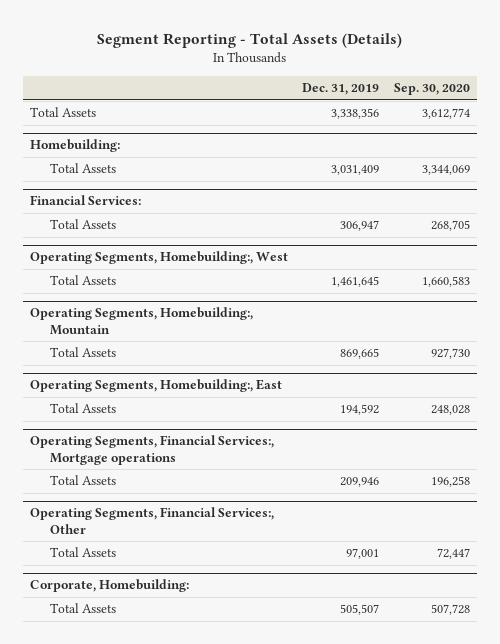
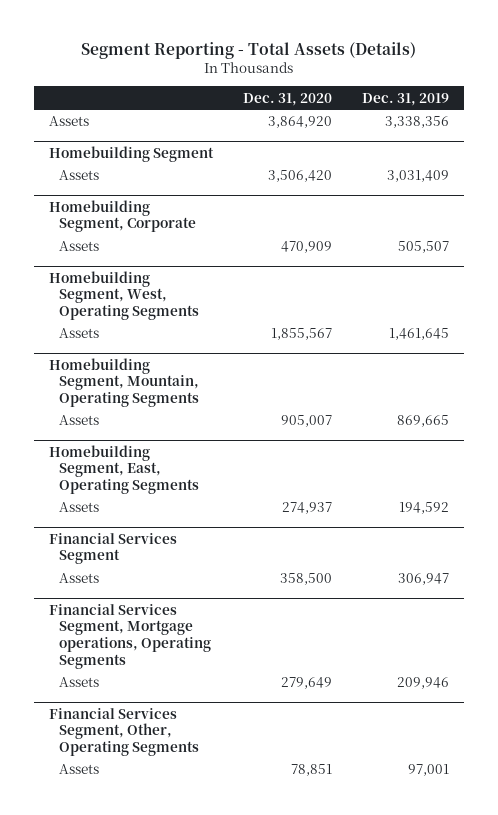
- | Dec. 31, 2019 | Sep. 30, 2020
+ | Dec. 31, 2020 | Dec. 31, 2019
- Total Assets | 3,338,356 | 3,612,774
- Homebuilding:
- Total Assets | 3,031,409 | 3,344,069
- Financial Services:
- Total Assets | 306,947 | 268,705
- Operating Segments, Homebuilding:, West
- Total Assets | 1,461,645 | 1,660,583
- Operating Segments, Homebuilding:, Mountain
- Total Assets | 869,665 | 927,730
- Operating Segments, Homebuilding:, East
- Total Assets | 194,592 | 248,028
- Operating Segments, Financial Services:, Mortgage operations
- Total Assets | 209,946 | 196,258
- Operating Segments, Financial Services:, Other
- Total Assets | 97,001 | 72,447
- Corporate, Homebuilding:
- Total Assets | 505,507 | 507,728
+ Assets | 3,864,920 | 3,338,356
+ Homebuilding Segment
+ Assets | 3,506,420 | 3,031,409
+ Homebuilding Segment, Corporate
+ Assets | 470,909 | 505,507
+ Homebuilding Segment, West, Operating Segments
+ Assets | 1,855,567 | 1,461,645
+ Homebuilding Segment, Mountain, Operating Segments
+ Assets | 905,007 | 869,665
+ Homebuilding Segment, East, Operating Segments
+ Assets | 274,937 | 194,592
+ Financial Services Segment
+ Assets | 358,500 | 306,947
+ Financial Services Segment, Mortgage operations, Operating Segments
+ Assets | 279,649 | 209,946
+ Financial Services Segment, Other, Operating Segments
+ Assets | 78,851 | 97,001

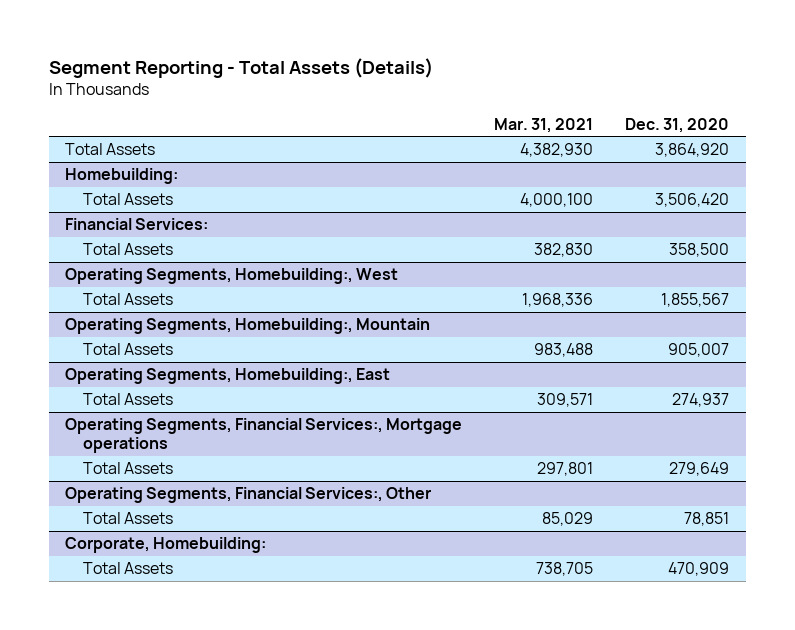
- | Dec. 31, 2020 | Dec. 31, 2019
+ | Mar. 31, 2021 | Dec. 31, 2020
- Assets | 3,864,920 | 3,338,356
- Homebuilding Segment
- Assets | 3,506,420 | 3,031,409
- Homebuilding Segment, Corporate
- Assets | 470,909 | 505,507
- Homebuilding Segment, West, Operating Segments
- Assets | 1,855,567 | 1,461,645
- Homebuilding Segment, Mountain, Operating Segments
- Assets | 905,007 | 869,665
- Homebuilding Segment, East, Operating Segments
- Assets | 274,937 | 194,592
- Financial Services Segment
- Assets | 358,500 | 306,947
- Financial Services Segment, Mortgage operations, Operating Segments
- Assets | 279,649 | 209,946
- Financial Services Segment, Other, Operating Segments
- Assets | 78,851 | 97,001
+ Total Assets | 4,382,930 | 3,864,920
+ Homebuilding:
+ Total Assets | 4,000,100 | 3,506,420
+ Financial Services:
+ Total Assets | 382,830 | 358,500
+ Operating Segments, Homebuilding:, West
+ Total Assets | 1,968,336 | 1,855,567
+ Operating Segments, Homebuilding:, Mountain
+ Total Assets | 983,488 | 905,007
+ Operating Segments, Homebuilding:, East
+ Total Assets | 309,571 | 274,937
+ Operating Segments, Financial Services:, Mortgage operations
+ Total Assets | 297,801 | 279,649
+ Operating Segments, Financial Services:, Other
+ Total Assets | 85,029 | 78,851
+ Corporate, Homebuilding:
+ Total Assets | 738,705 | 470,909

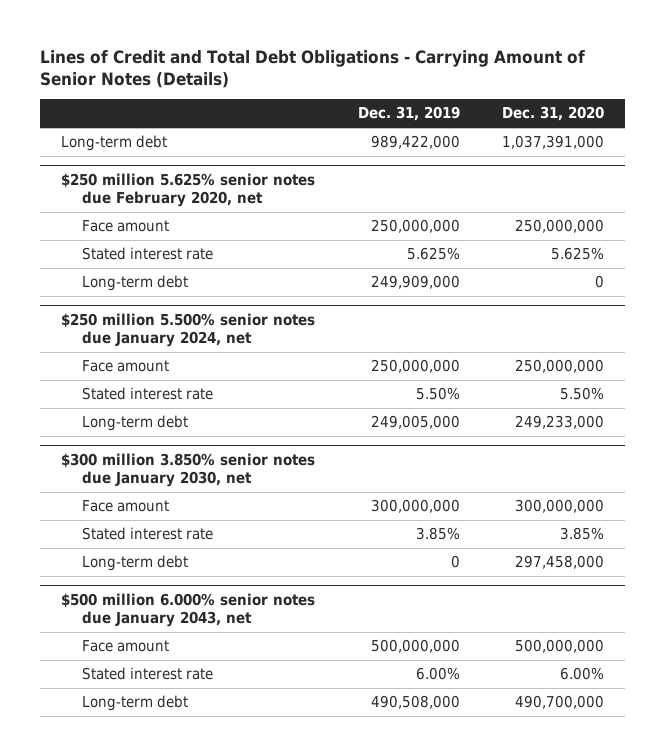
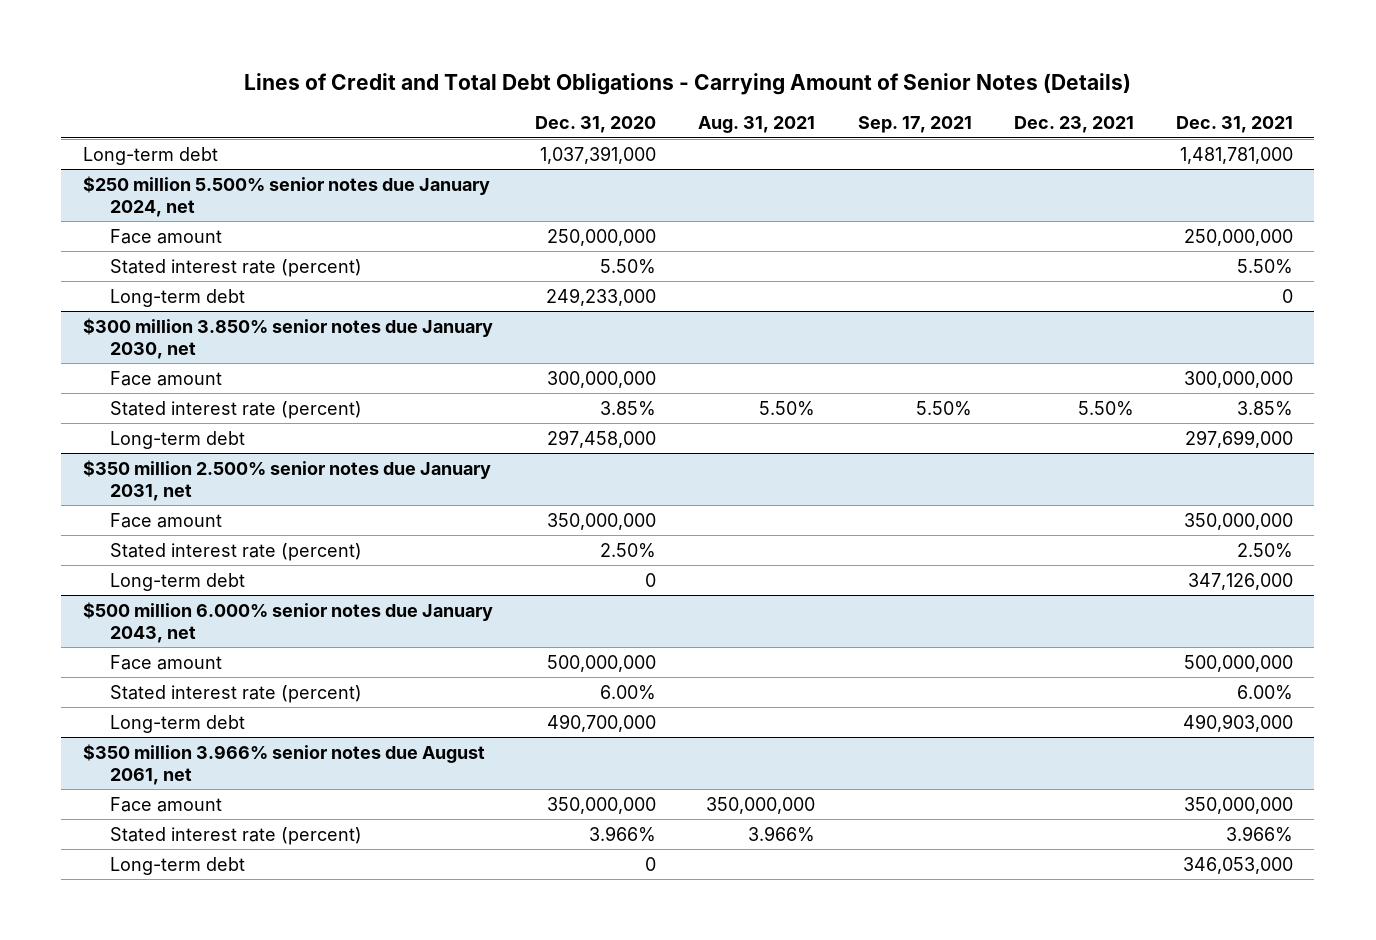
- | Dec. 31, 2019 | Dec. 31, 2020
+ | Dec. 31, 2020 | Aug. 31, 2021 | Sep. 17, 2021 | Dec. 23, 2021 | Dec. 31, 2021
- $250 million 5.625% senior notes due February 2020, net
- Face amount | 250,000,000 | 250,000,000
- Stated interest rate | 5.625% | 5.625%
- Long-term debt | 249,909,000 | 0
@ $250 million 5.500% senior notes due January 2024, net
- Stated interest rate | 5.50% | 5.50%
+ Stated interest rate (percent) | 5.50% | | | | 5.50%
@ $300 million 3.850% senior notes due January 2030, net
- Stated interest rate | 3.85% | 3.85%
+ Stated interest rate (percent) | 3.85% | 5.50% | 5.50% | 5.50% | 3.85%
+ $350 million 2.500% senior notes due January 2031, net
+ Face amount | 350,000,000 | | | | 350,000,000
+ Stated interest rate (percent) | 2.50% | | | | 2.50%
+ Long-term debt | 0 | | | | 347,126,000
@ $500 million 6.000% senior notes due January 2043, net
- Stated interest rate | 6.00% | 6.00%
+ Stated interest rate (percent) | 6.00% | | | | 6.00%
+ $350 million 3.966% senior notes due August 2061, net
+ Face amount | 350,000,000 | 350,000,000 | | | 350,000,000
+ Stated interest rate (percent) | 3.966% | 3.966% | | | 3.966%
+ Long-term debt | 0 | | | | 346,053,000

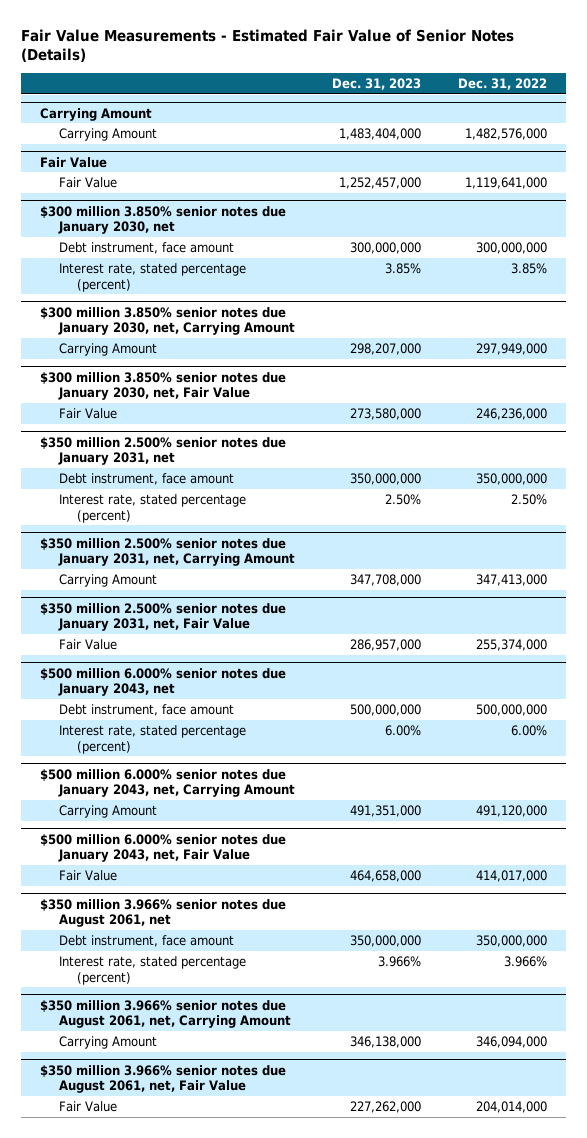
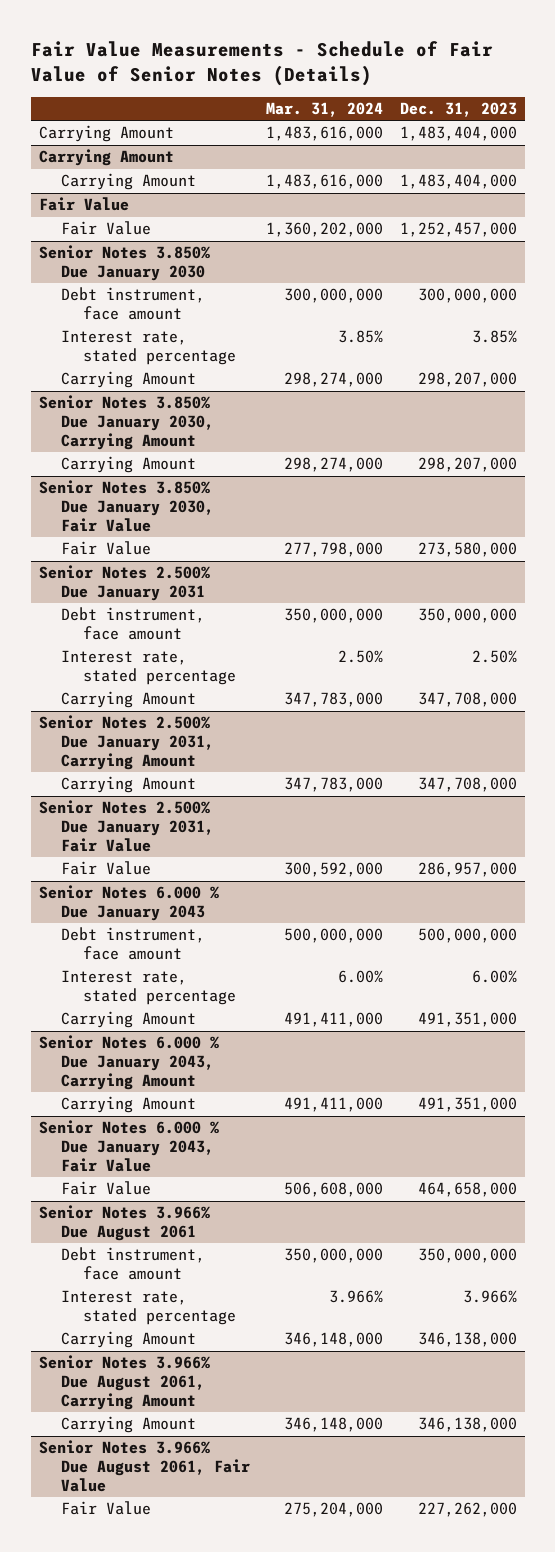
- Fair Value Measurements - Estimated Fair Value of Senior Notes (Details)
+ Fair Value Measurements - Schedule of Fair Value of Senior Notes (Details)
- | Dec. 31, 2023 | Dec. 31, 2022
+ | Mar. 31, 2024 | Dec. 31, 2023
+ Carrying Amount | 1,483,616,000 | 1,483,404,000
- $300 million 3.850% senior notes due January 2030, net
+ Senior Notes 3.850% Due January 2030
- Interest rate, stated percentage (percent) | 3.85% | 3.85%
- $300 million 3.850% senior notes due January 2030, net, Carrying Amount
+ Interest rate, stated percentage | 3.85% | 3.85%
- $300 million 3.850% senior notes due January 2030, net, Fair Value
+ Senior Notes 3.850% Due January 2030, Carrying Amount
+ Carrying Amount | 298,274,000 | 298,207,000
+ Senior Notes 3.850% Due January 2030, Fair Value
- $350 million 2.500% senior notes due January 2031, net
+ Senior Notes 2.500% Due January 2031
- Interest rate, stated percentage (percent) | 2.50% | 2.50%
- $350 million 2.500% senior notes due January 2031, net, Carrying Amount
+ Interest rate, stated percentage | 2.50% | 2.50%
- $350 million 2.500% senior notes due January 2031, net, Fair Value
+ Senior Notes 2.500% Due January 2031, Carrying Amount
+ Carrying Amount | 347,783,000 | 347,708,000
+ Senior Notes 2.500% Due January 2031, Fair Value
- $500 million 6.000% senior notes due January 2043, net
+ Senior Notes 6.000 % Due January 2043
- Interest rate, stated percentage (percent) | 6.00% | 6.00%
- $500 million 6.000% senior notes due January 2043, net, Carrying Amount
+ Interest rate, stated percentage | 6.00% | 6.00%
- $500 million 6.000% senior notes due January 2043, net, Fair Value
+ Senior Notes 6.000 % Due January 2043, Carrying Amount
+ Carrying Amount | 491,411,000 | 491,351,000
+ Senior Notes 6.000 % Due January 2043, Fair Value
- $350 million 3.966% senior notes due August 2061, net
+ Senior Notes 3.966% Due August 2061
- Interest rate, stated percentage (percent) | 3.966% | 3.966%
- $350 million 3.966% senior notes due August 2061, net, Carrying Amount
+ Interest rate, stated percentage | 3.966% | 3.966%
- $350 million 3.966% senior notes due August 2061, net, Fair Value
+ Senior Notes 3.966% Due August 2061, Carrying Amount
+ Carrying Amount | 346,148,000 | 346,138,000
+ Senior Notes 3.966% Due August 2061, Fair Value

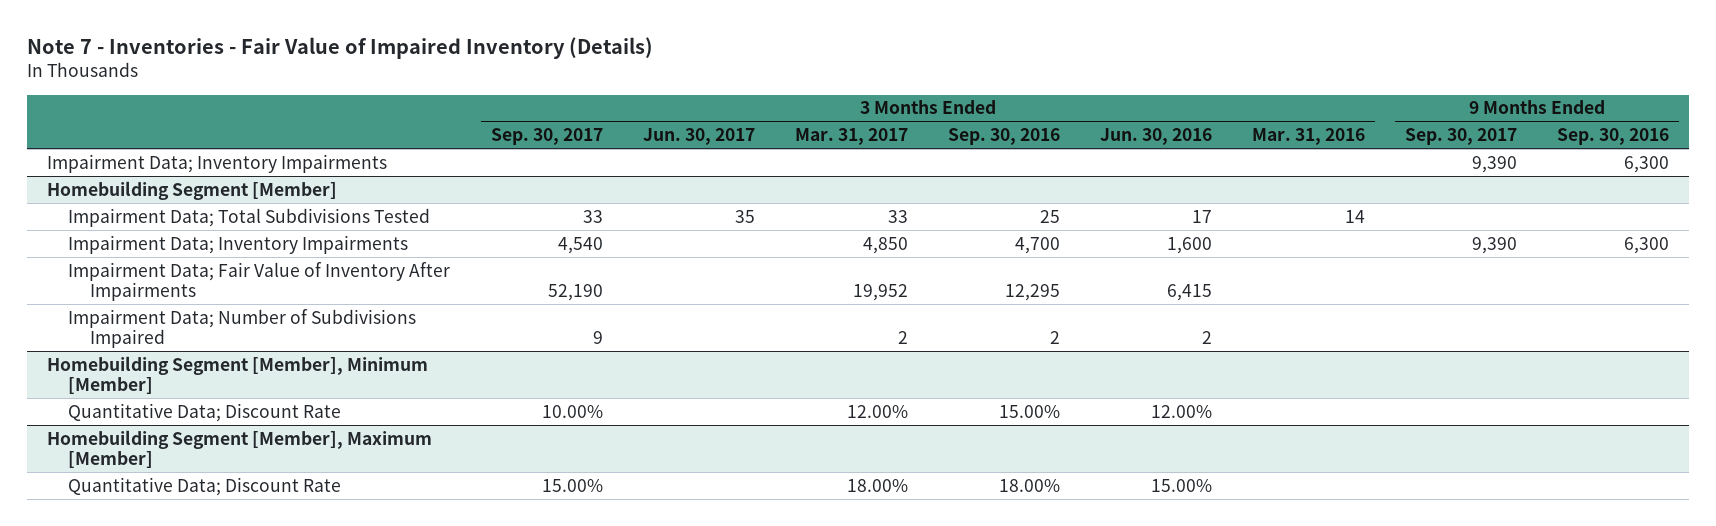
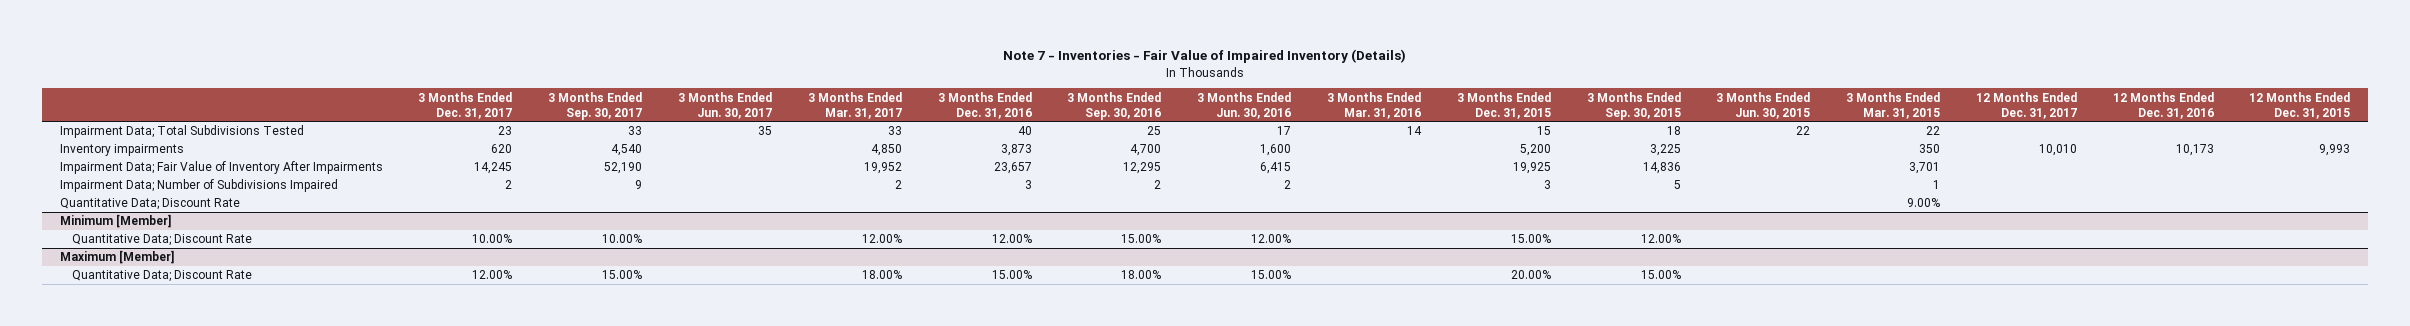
- | 3 Months Ended Sep. 30, 2017 | 3 Months Ended Jun. 30, 2017 | 3 Months Ended Mar. 31, 2017 | 3 Months Ended Sep. 30, 2016 | 3 Months Ended Jun. 30, 2016 | 3 Months Ended Mar. 31, 2016 | 9 Months Ended Sep. 30, 2017 | 9 Months Ended Sep. 30, 2016
+ | 3 Months Ended Dec. 31, 2017 | 3 Months Ended Sep. 30, 2017 | 3 Months Ended Jun. 30, 2017 | 3 Months Ended Mar. 31, 2017 | 3 Months Ended Dec. 31, 2016 | 3 Months Ended Sep. 30, 2016 | 3 Months Ended Jun. 30, 2016 | 3 Months Ended Mar. 31, 2016 | 3 Months Ended Dec. 31, 2015 | 3 Months Ended Sep. 30, 2015 | 3 Months Ended Jun. 30, 2015 | 3 Months Ended Mar. 31, 2015 | 12 Months Ended Dec. 31, 2017 | 12 Months Ended Dec. 31, 2016 | 12 Months Ended Dec. 31, 2015
- Impairment Data; Inventory Impairments | | | | | | | 9,390 | 6,300
- Homebuilding Segment [Member]
- Impairment Data; Inventory Impairments | 4,540 | | 4,850 | 4,700 | 1,600 | | 9,390 | 6,300
+ Inventory impairments | 620 | 4,540 | | 4,850 | 3,873 | 4,700 | 1,600 | | 5,200 | 3,225 | | 350 | 10,010 | 10,173 | 9,993
- Homebuilding Segment [Member], Minimum [Member]
+ Quantitative Data; Discount Rate | | | | | | | | | | | | 9.00% | | |
+ Minimum [Member]
- Homebuilding Segment [Member], Maximum [Member]
+ Maximum [Member]

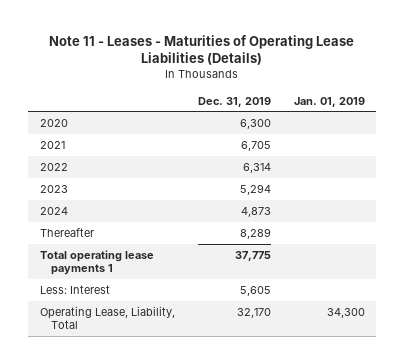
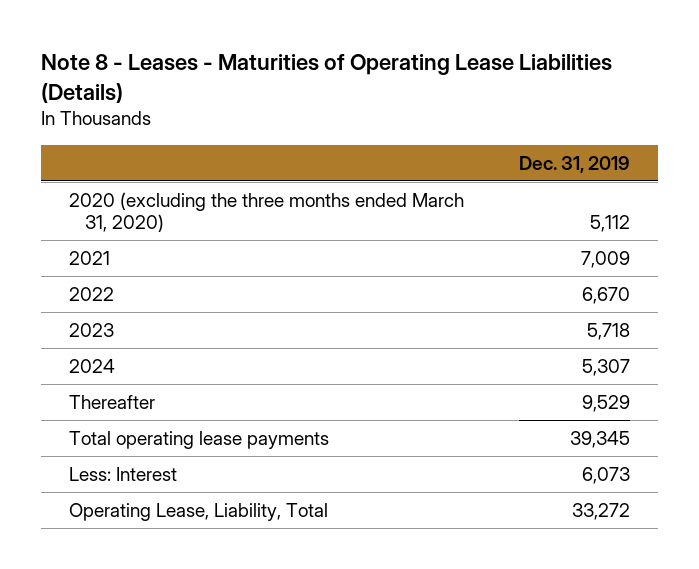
- Note 11 - Leases - Maturities of Operating Lease Liabilities (Details)
+ Note 8 - Leases - Maturities of Operating Lease Liabilities (Details)
- | Dec. 31, 2019 | Jan. 01, 2019
+ | Dec. 31, 2019
- 2020 | 6,300 |
- 2021 | 6,705 |
- 2022 | 6,314 |
- 2023 | 5,294 |
- 2024 | 4,873 |
- Thereafter | 8,289 |
- Total operating lease payments 1 | 37,775 |
- Less: Interest | 5,605 |
- Operating Lease, Liability, Total | 32,170 | 34,300
+ 2020 (excluding the three months ended March 31, 2020) | 5,112
+ 2021 | 7,009
+ 2022 | 6,670
+ 2023 | 5,718
+ 2024 | 5,307
+ Thereafter | 9,529
+ Total operating lease payments | 39,345
+ Less: Interest | 6,073
+ Operating Lease, Liability, Total | 33,272

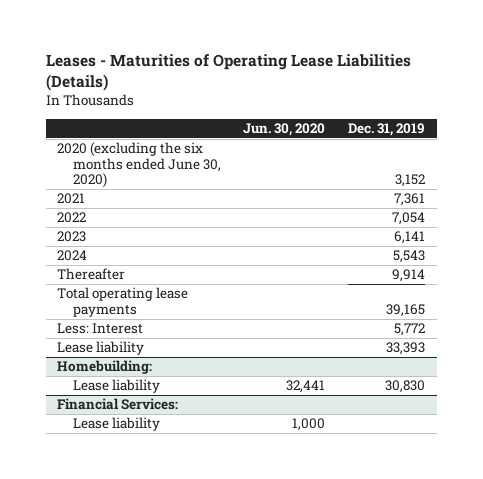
- Note 8 - Leases - Maturities of Operating Lease Liabilities (Details)
+ Leases - Maturities of Operating Lease Liabilities (Details)
- | Dec. 31, 2019
+ | Jun. 30, 2020 | Dec. 31, 2019
- 2020 (excluding the three months ended March 31, 2020) | 5,112
- 2021 | 7,009
- 2022 | 6,670
- 2023 | 5,718
- 2024 | 5,307
- Thereafter | 9,529
- Total operating lease payments | 39,345
- Less: Interest | 6,073
- Operating Lease, Liability, Total | 33,272
+ 2020 (excluding the six months ended June 30, 2020) | | 3,152
+ 2021 | | 7,361
+ 2022 | | 7,054
+ 2023 | | 6,141
+ 2024 | | 5,543
+ Thereafter | | 9,914
+ Total operating lease payments | | 39,165
+ Less: Interest | | 5,772
+ Lease liability | | 33,393
+ Homebuilding:
+ Lease liability | 32,441 | 30,830
+ Financial Services:
+ Lease liability | 1,000 |

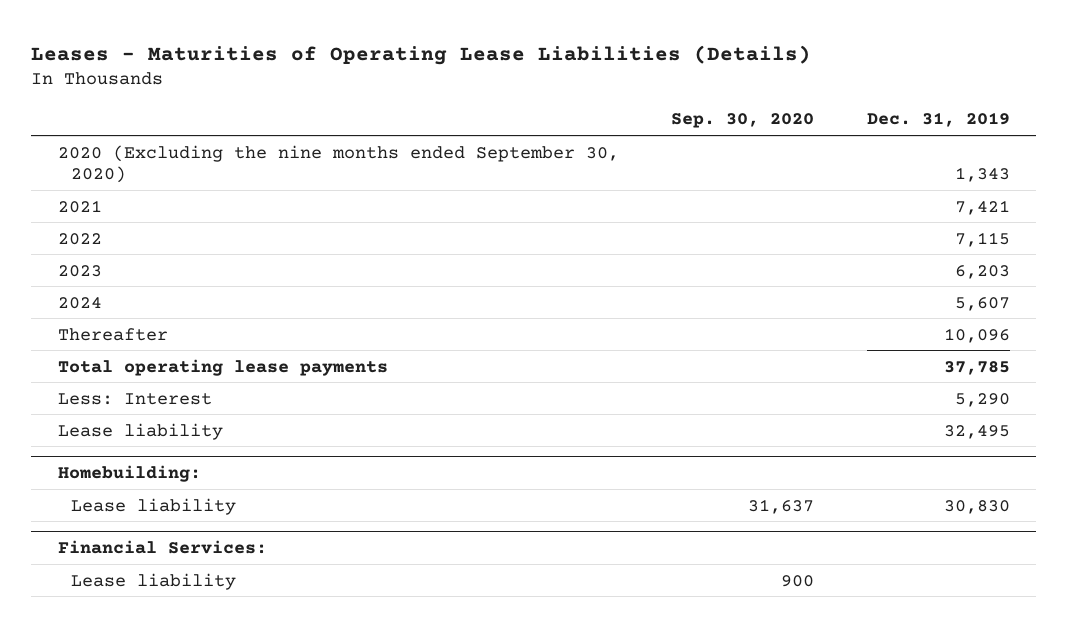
- | Jun. 30, 2020 | Dec. 31, 2019
+ | Sep. 30, 2020 | Dec. 31, 2019
- 2020 (excluding the six months ended June 30, 2020) | | 3,152
- 2021 | | 7,361
- 2022 | | 7,054
- 2023 | | 6,141
- 2024 | | 5,543
- Thereafter | | 9,914
- Total operating lease payments | | 39,165
- Less: Interest | | 5,772
- Lease liability | | 33,393
+ 2020 (Excluding the nine months ended September 30, 2020) | | 1,343
+ 2021 | | 7,421
+ 2022 | | 7,115
+ 2023 | | 6,203
+ 2024 | | 5,607
+ Thereafter | | 10,096
+ Total operating lease payments | | 37,785
+ Less: Interest | | 5,290
+ Lease liability | | 32,495

